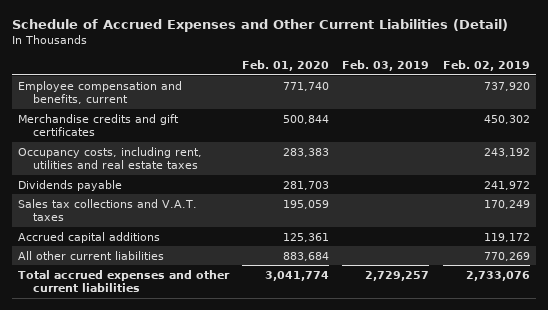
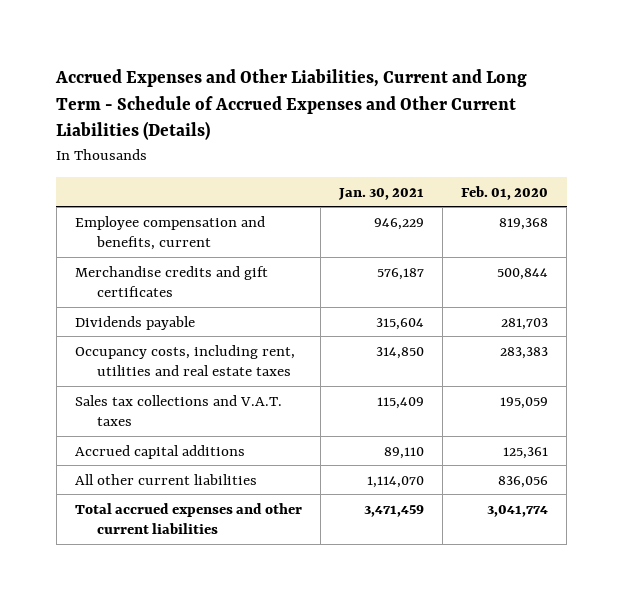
- Schedule of Accrued Expenses and Other Current Liabilities (Detail)
+ Accrued Expenses and Other Liabilities, Current and Long Term - Schedule of Accrued Expenses and Other Current Liabilities (Details)
- | Feb. 01, 2020 | Feb. 03, 2019 | Feb. 02, 2019
+ | Jan. 30, 2021 | Feb. 01, 2020
- Employee compensation and benefits, current | 771,740 | | 737,920
+ Employee compensation and benefits, current | 946,229 | 819,368
moved down: Occupancy costs, including rent, utilities and real estate taxes | 314,850 | 283,383
- All other current liabilities | 883,684 | | 770,269
+ All other current liabilities | 1,114,070 | 836,056

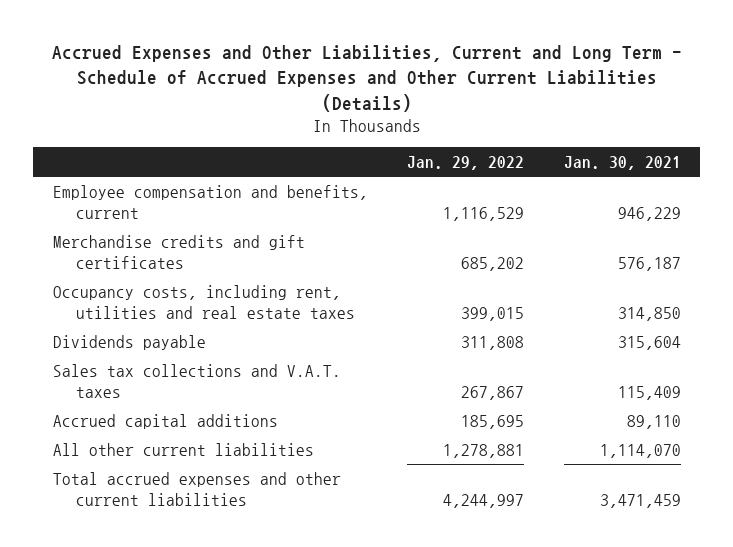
- | Jan. 30, 2021 | Feb. 01, 2020
+ | Jan. 29, 2022 | Jan. 30, 2021
moved down: Dividends payable | 311,808 | 315,604

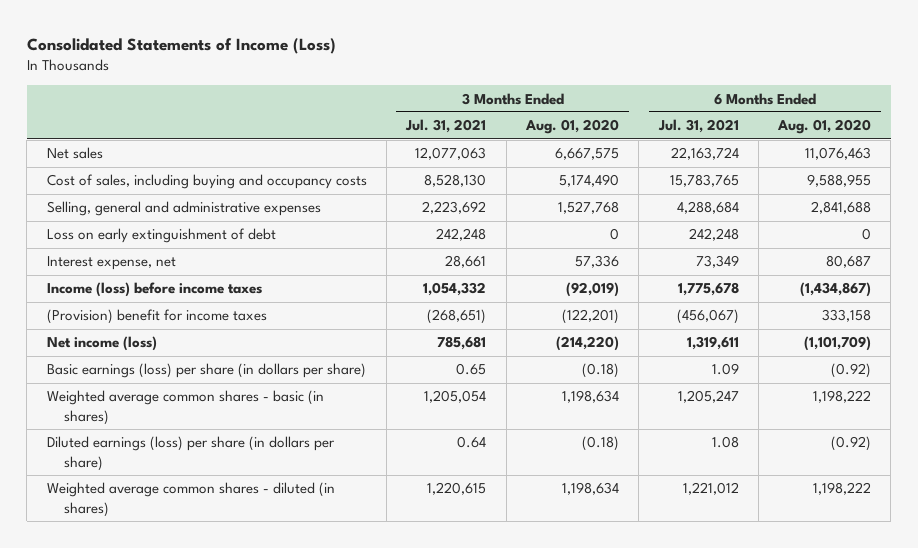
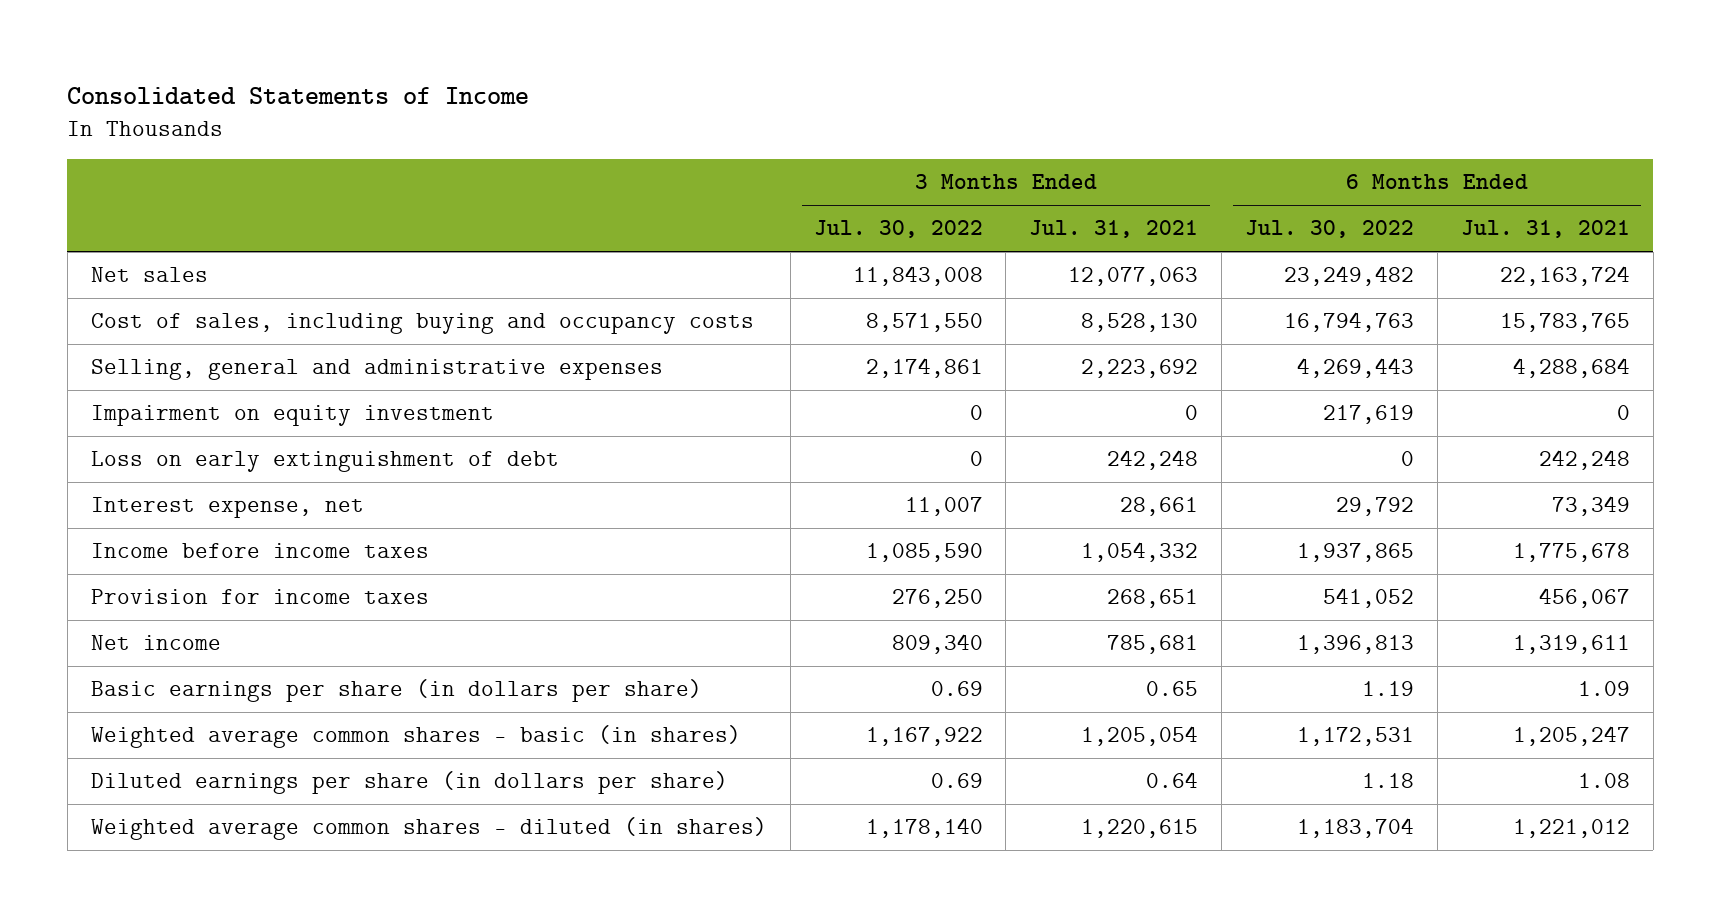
- Consolidated Statements of Income (Loss)
+ Consolidated Statements of Income
- | 3 Months Ended Jul. 31, 2021 | 3 Months Ended Aug. 01, 2020 | 6 Months Ended Jul. 31, 2021 | 6 Months Ended Aug. 01, 2020
+ | 3 Months Ended Jul. 30, 2022 | 3 Months Ended Jul. 31, 2021 | 6 Months Ended Jul. 30, 2022 | 6 Months Ended Jul. 31, 2021
+ Impairment on equity investment | 0 | 0 | 217,619 | 0
- Income (loss) before income taxes | 1,054,332 | (92,019) | 1,775,678 | (1,434,867)
- (Provision) benefit for income taxes | (268,651) | (122,201) | (456,067) | 333,158
- Net income (loss) | 785,681 | (214,220) | 1,319,611 | (1,101,709)
- Basic earnings (loss) per share (in dollars per share) | 0.65 | (0.18) | 1.09 | (0.92)
+ Income before income taxes | 1,085,590 | 1,054,332 | 1,937,865 | 1,775,678
+ Provision for income taxes | 276,250 | 268,651 | 541,052 | 456,067
+ Net income | 809,340 | 785,681 | 1,396,813 | 1,319,611
+ Basic earnings per share (in dollars per share) | 0.69 | 0.65 | 1.19 | 1.09
- Diluted earnings (loss) per share (in dollars per share) | 0.64 | (0.18) | 1.08 | (0.92)
+ Diluted earnings per share (in dollars per share) | 0.69 | 0.64 | 1.18 | 1.08

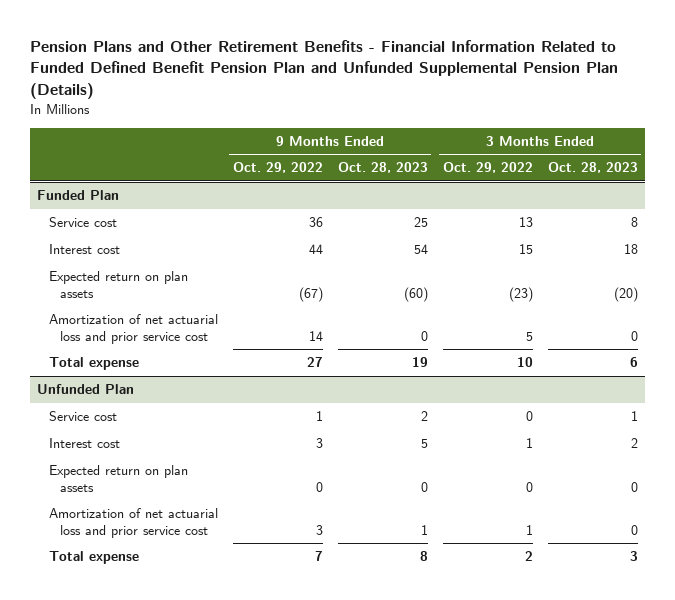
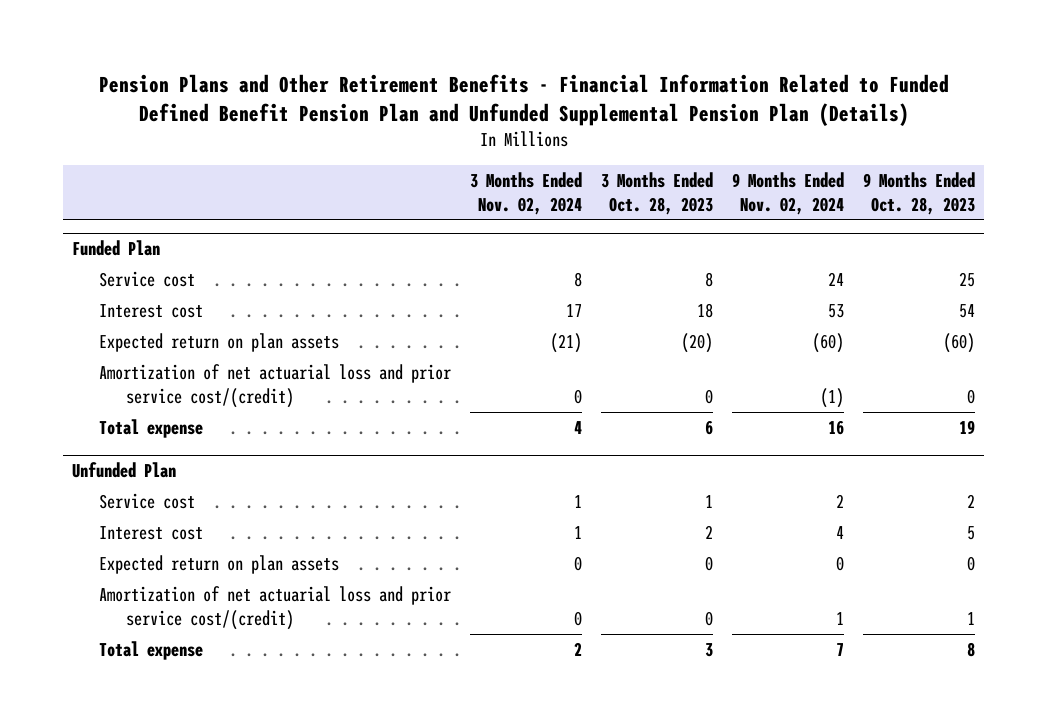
- | 9 Months Ended Oct. 29, 2022 | 9 Months Ended Oct. 28, 2023 | 3 Months Ended Oct. 29, 2022 | 3 Months Ended Oct. 28, 2023
+ | 3 Months Ended Nov. 02, 2024 | 3 Months Ended Oct. 28, 2023 | 9 Months Ended Nov. 02, 2024 | 9 Months Ended Oct. 28, 2023
@ Funded Plan
- Amortization of net actuarial loss and prior service cost | 14 | 0 | 5 | 0
+ Amortization of net actuarial loss and prior service cost/(credit) | 0 | 0 | (1) | 0
@ Unfunded Plan
- Amortization of net actuarial loss and prior service cost | 3 | 1 | 1 | 0
+ Amortization of net actuarial loss and prior service cost/(credit) | 0 | 0 | 1 | 1

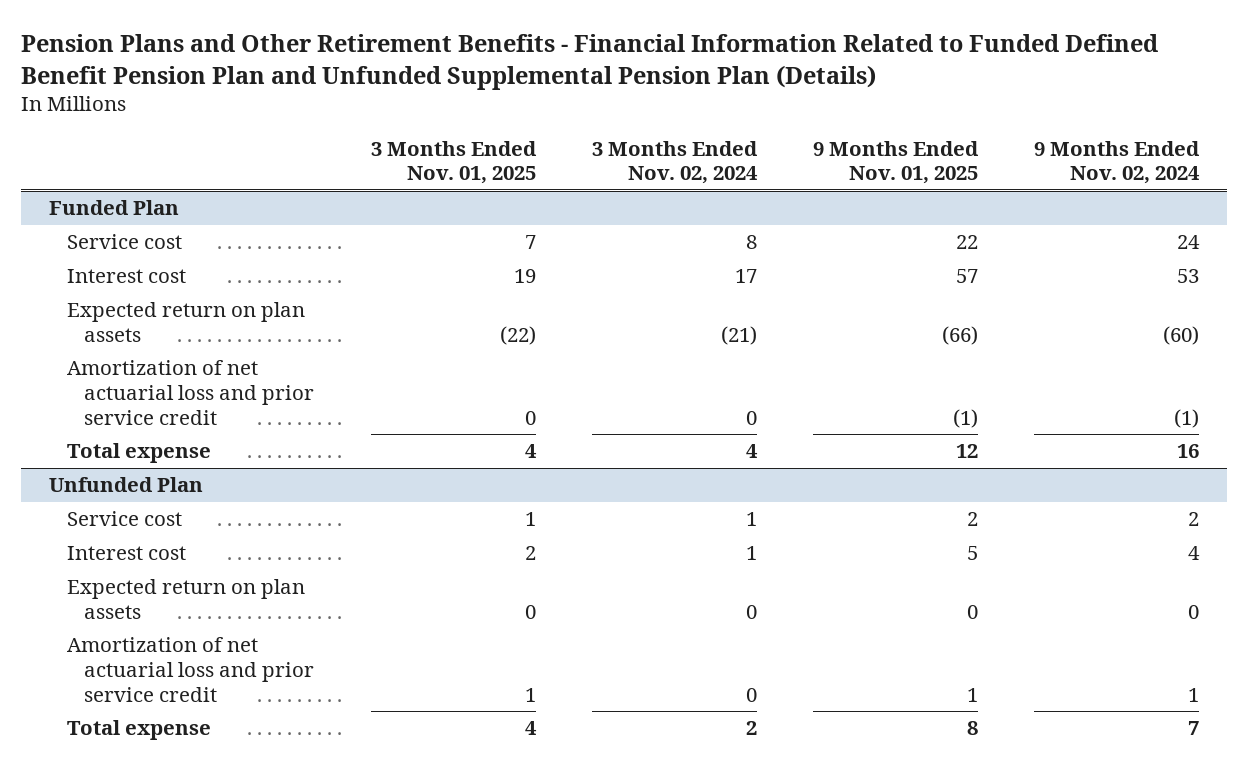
- | 3 Months Ended Nov. 02, 2024 | 3 Months Ended Oct. 28, 2023 | 9 Months Ended Nov. 02, 2024 | 9 Months Ended Oct. 28, 2023
+ | 3 Months Ended Nov. 01, 2025 | 3 Months Ended Nov. 02, 2024 | 9 Months Ended Nov. 01, 2025 | 9 Months Ended Nov. 02, 2024
@ Funded Plan
- Amortization of net actuarial loss and prior service cost/(credit) | 0 | 0 | (1) | 0
+ Amortization of net actuarial loss and prior service credit | 0 | 0 | (1) | (1)
@ Unfunded Plan
- Amortization of net actuarial loss and prior service cost/(credit) | 0 | 0 | 1 | 1
+ Amortization of net actuarial loss and prior service credit | 1 | 0 | 1 | 1

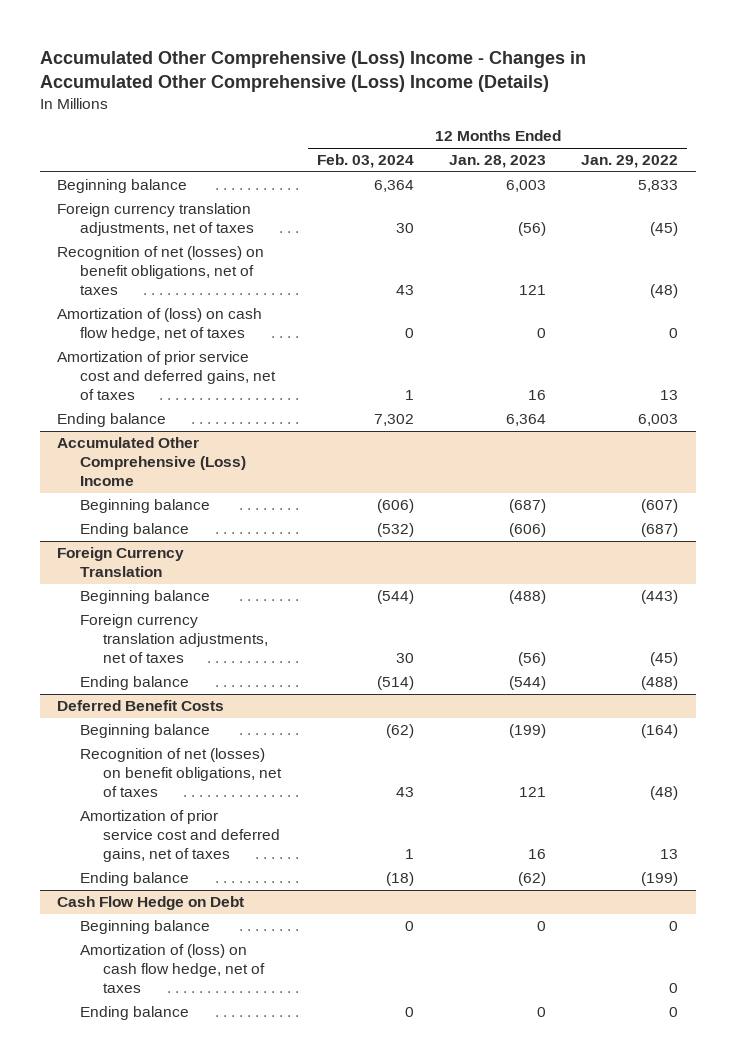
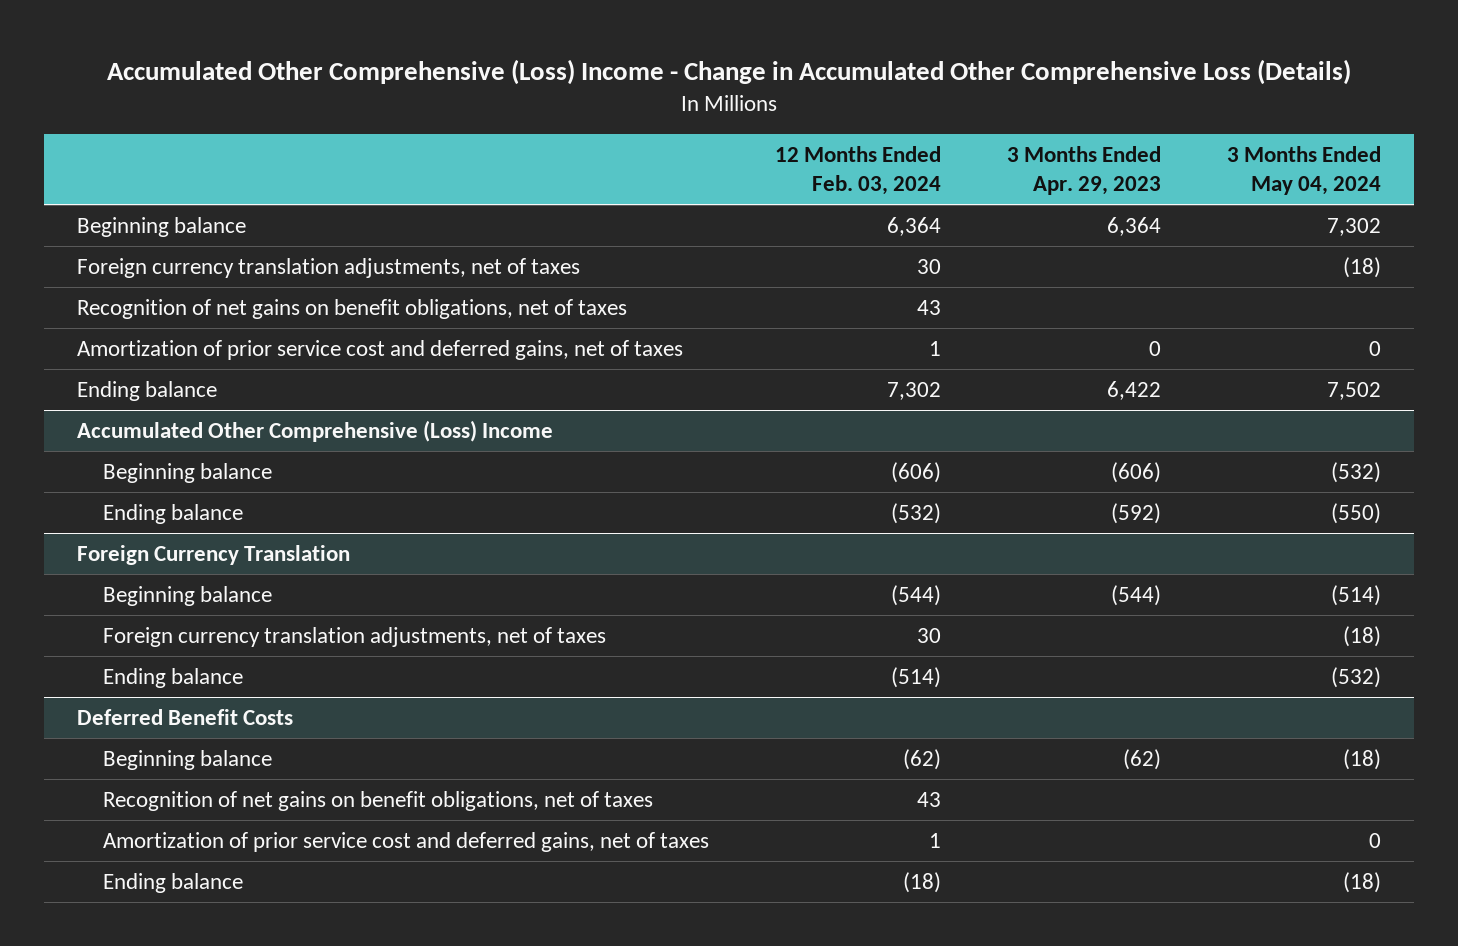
- Accumulated Other Comprehensive (Loss) Income - Changes in Accumulated Other Comprehensive (Loss) Income (Details)
+ Accumulated Other Comprehensive (Loss) Income - Change in Accumulated Other Comprehensive Loss (Details)
- | 12 Months Ended Feb. 03, 2024 | 12 Months Ended Jan. 28, 2023 | 12 Months Ended Jan. 29, 2022
+ | 12 Months Ended Feb. 03, 2024 | 3 Months Ended Apr. 29, 2023 | 3 Months Ended May 04, 2024
- Recognition of net (losses) on benefit obligations, net of taxes | 43 | 121 | (48)
- Amortization of (loss) on cash flow hedge, net of taxes | 0 | 0 | 0
+ Recognition of net gains on benefit obligations, net of taxes | 43 | |
@ Deferred Benefit Costs
- Recognition of net (losses) on benefit obligations, net of taxes | 43 | 121 | (48)
+ Recognition of net gains on benefit obligations, net of taxes | 43 | |
- Cash Flow Hedge on Debt
- Beginning balance | 0 | 0 | 0
- Amortization of (loss) on cash flow hedge, net of taxes | | | 0
- Ending balance | 0 | 0 | 0

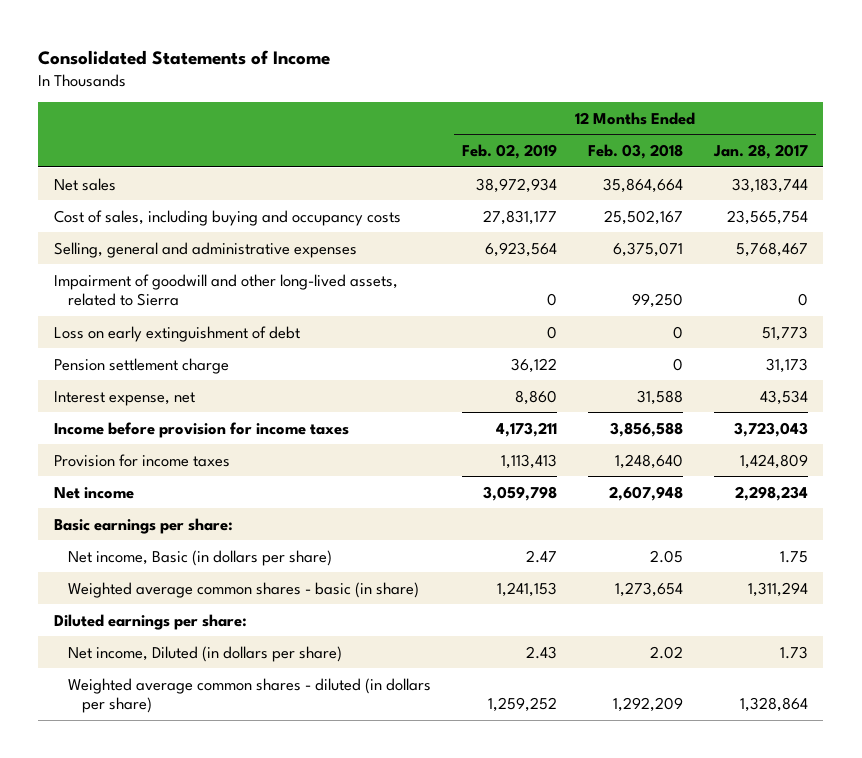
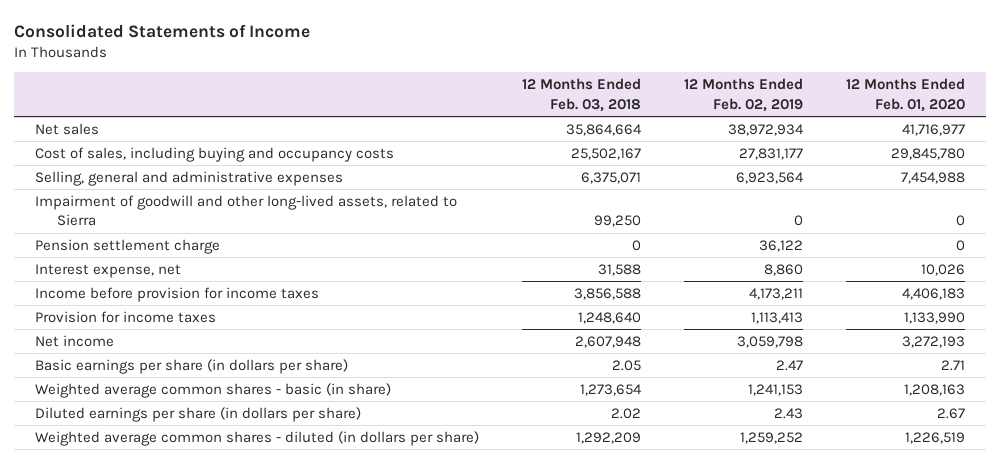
- | 12 Months Ended Feb. 02, 2019 | 12 Months Ended Feb. 03, 2018 | 12 Months Ended Jan. 28, 2017
+ | 12 Months Ended Feb. 03, 2018 | 12 Months Ended Feb. 02, 2019 | 12 Months Ended Feb. 01, 2020
- Loss on early extinguishment of debt | 0 | 0 | 51,773
- Basic earnings per share:
- Net income, Basic (in dollars per share) | 2.47 | 2.05 | 1.75
+ Basic earnings per share (in dollars per share) | 2.05 | 2.47 | 2.71
- Diluted earnings per share:
- Net income, Diluted (in dollars per share) | 2.43 | 2.02 | 1.73
+ Diluted earnings per share (in dollars per share) | 2.02 | 2.43 | 2.67

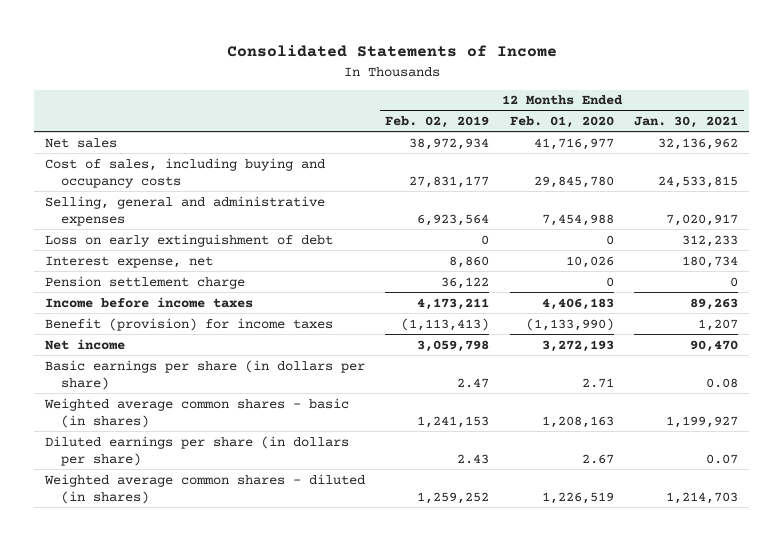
- | 12 Months Ended Feb. 03, 2018 | 12 Months Ended Feb. 02, 2019 | 12 Months Ended Feb. 01, 2020
+ | 12 Months Ended Feb. 02, 2019 | 12 Months Ended Feb. 01, 2020 | 12 Months Ended Jan. 30, 2021
- Impairment of goodwill and other long-lived assets, related to Sierra | 99,250 | 0 | 0
+ Loss on early extinguishment of debt | 0 | 0 | 312,233
- Income before provision for income taxes | 3,856,588 | 4,173,211 | 4,406,183
- Provision for income taxes | 1,248,640 | 1,113,413 | 1,133,990
moved down: Pension settlement charge | 36,122 | 0 | 0
+ Income before income taxes | 4,173,211 | 4,406,183 | 89,263
+ Benefit (provision) for income taxes | (1,113,413) | (1,133,990) | 1,207
- Weighted average common shares - basic (in share) | 1,273,654 | 1,241,153 | 1,208,163
+ Weighted average common shares - basic (in shares) | 1,241,153 | 1,208,163 | 1,199,927
- Weighted average common shares - diluted (in dollars per share) | 1,292,209 | 1,259,252 | 1,226,519
+ Weighted average common shares - diluted (in shares) | 1,259,252 | 1,226,519 | 1,214,703

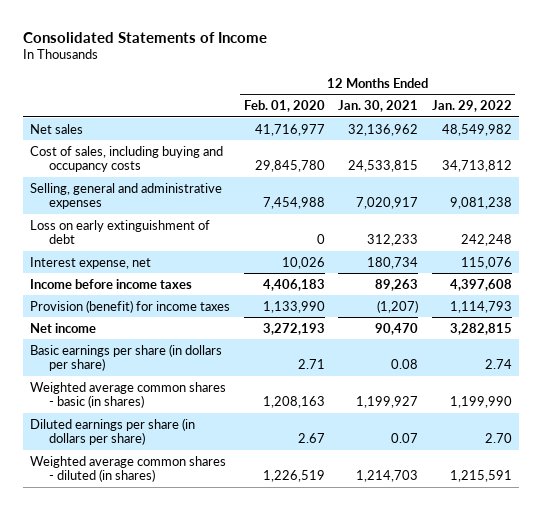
- | 12 Months Ended Feb. 02, 2019 | 12 Months Ended Feb. 01, 2020 | 12 Months Ended Jan. 30, 2021
+ | 12 Months Ended Feb. 01, 2020 | 12 Months Ended Jan. 30, 2021 | 12 Months Ended Jan. 29, 2022
- Pension settlement charge | 36,122 | 0 | 0
- Benefit (provision) for income taxes | (1,113,413) | (1,133,990) | 1,207
+ Provision (benefit) for income taxes | 1,133,990 | (1,207) | 1,114,793

